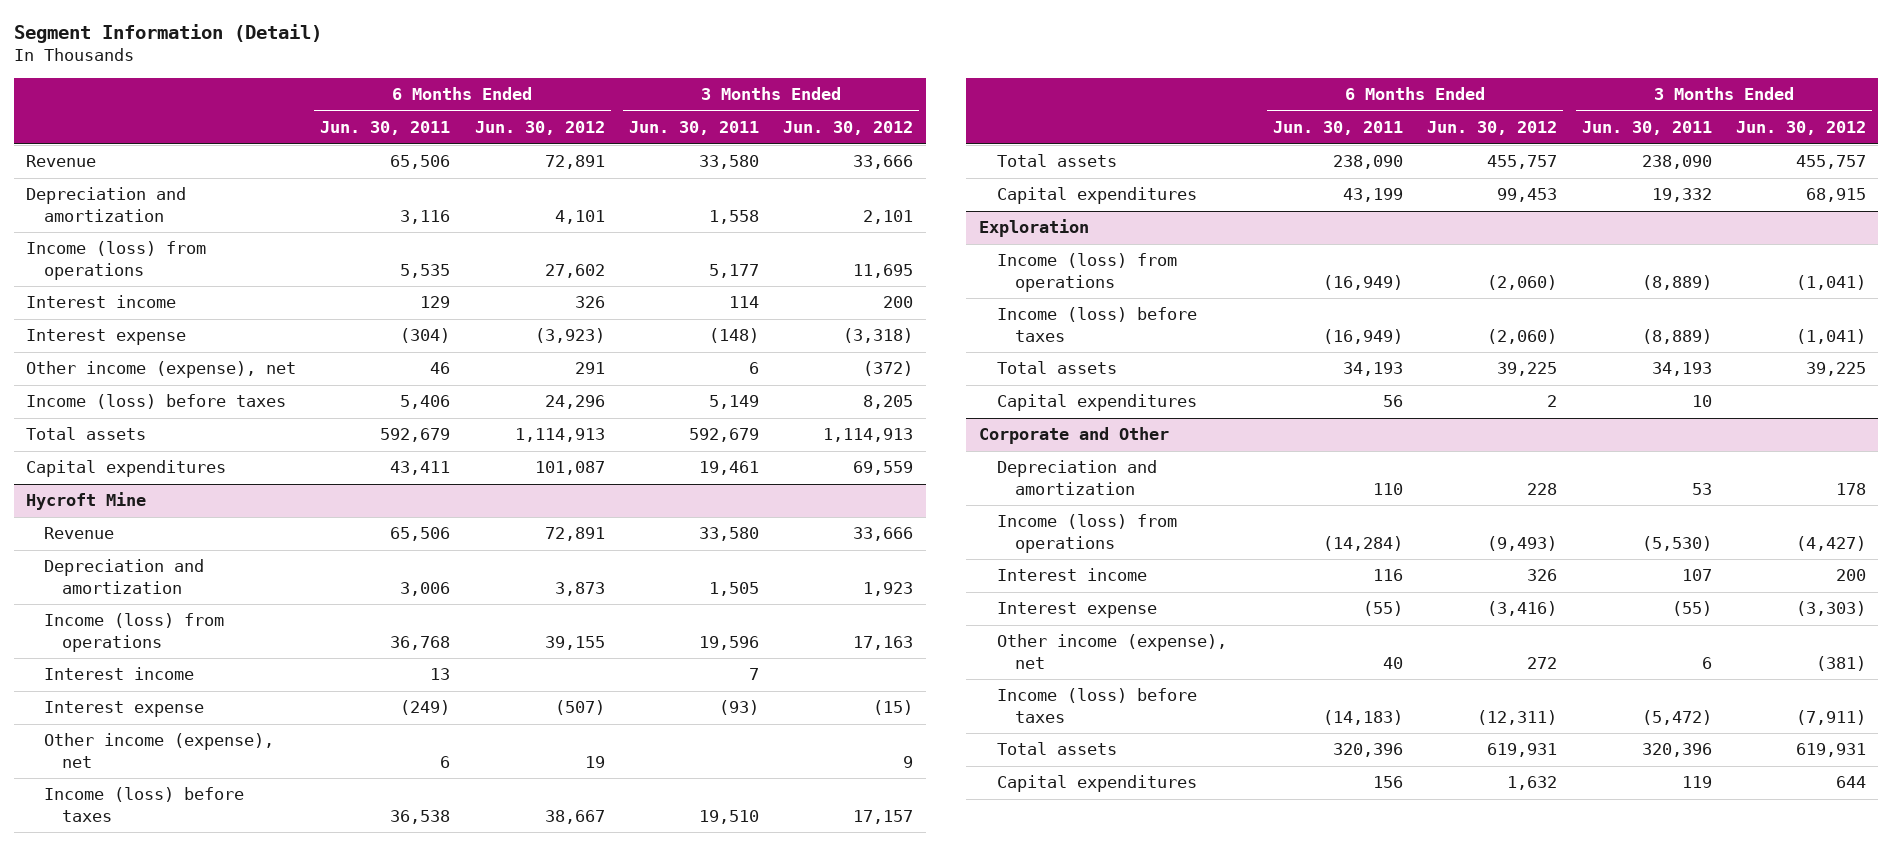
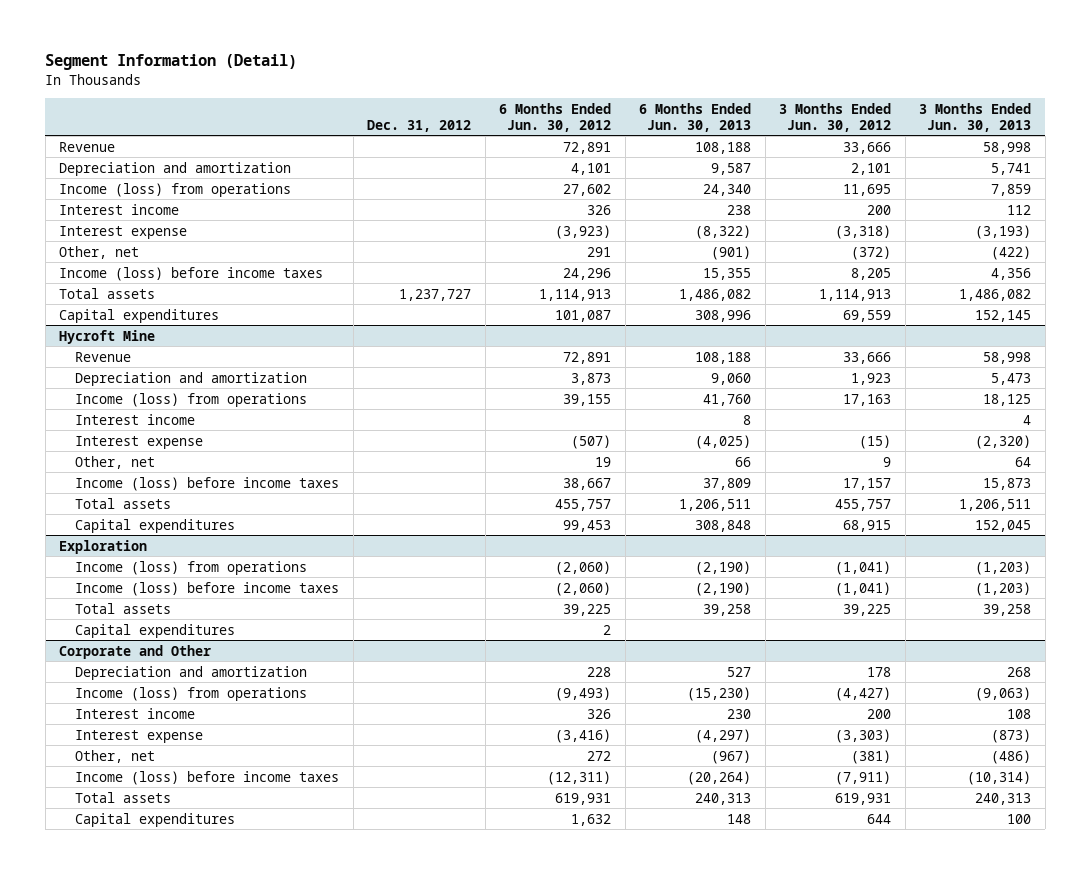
- | 6 Months Ended Jun. 30, 2011 | 6 Months Ended Jun. 30, 2012 | 3 Months Ended Jun. 30, 2011 | 3 Months Ended Jun. 30, 2012
+ | Dec. 31, 2012 | 6 Months Ended Jun. 30, 2012 | 6 Months Ended Jun. 30, 2013 | 3 Months Ended Jun. 30, 2012 | 3 Months Ended Jun. 30, 2013
- Other income (expense), net | 46 | 291 | 6 | (372)
- Income (loss) before taxes | 5,406 | 24,296 | 5,149 | 8,205
+ Other, net | | 291 | (901) | (372) | (422)
+ Income (loss) before income taxes | | 24,296 | 15,355 | 8,205 | 4,356
@ Hycroft Mine
- Other income (expense), net | 6 | 19 | | 9
- Income (loss) before taxes | 36,538 | 38,667 | 19,510 | 17,157
+ Other, net | | 19 | 66 | 9 | 64
+ Income (loss) before income taxes | | 38,667 | 37,809 | 17,157 | 15,873
@ Exploration
- Income (loss) before taxes | (16,949) | (2,060) | (8,889) | (1,041)
+ Income (loss) before income taxes | | (2,060) | (2,190) | (1,041) | (1,203)
@ Corporate and Other
- Other income (expense), net | 40 | 272 | 6 | (381)
- Income (loss) before taxes | (14,183) | (12,311) | (5,472) | (7,911)
+ Other, net | | 272 | (967) | (381) | (486)
+ Income (loss) before income taxes | | (12,311) | (20,264) | (7,911) | (10,314)

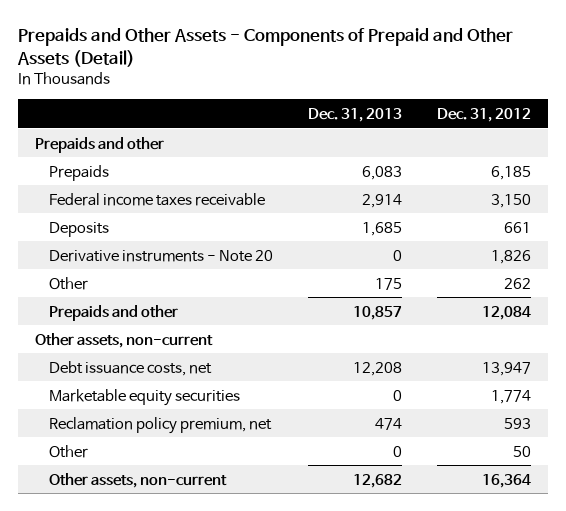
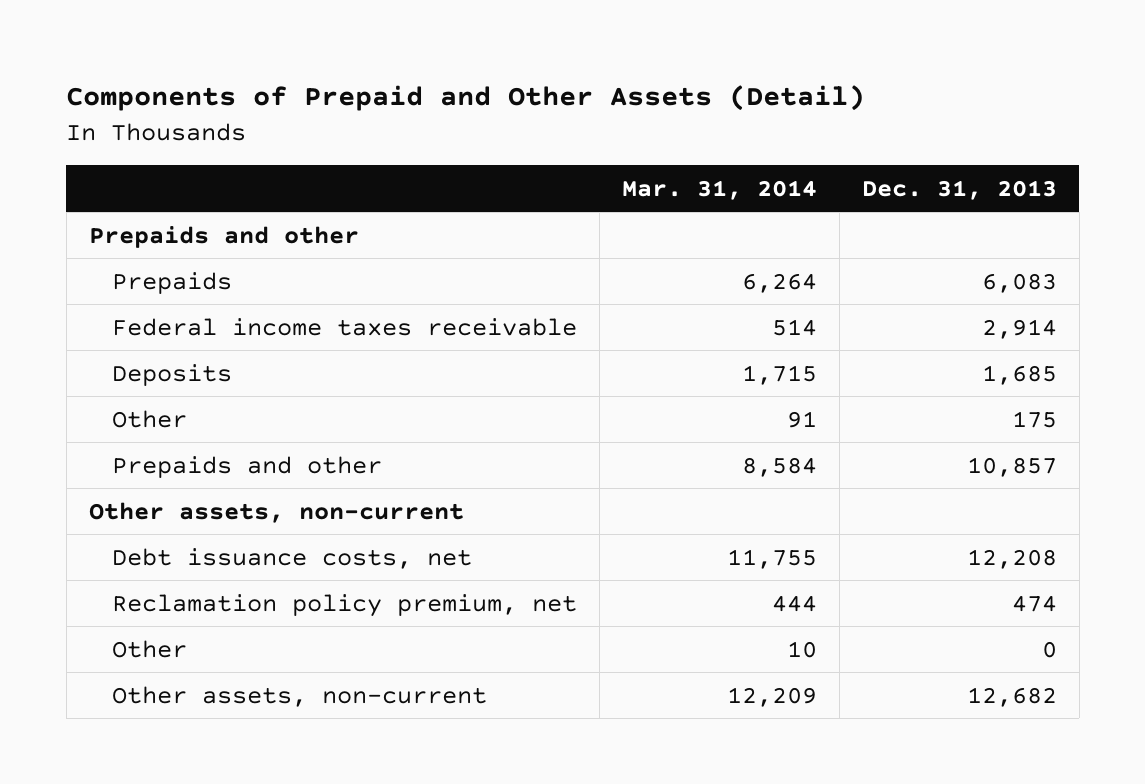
- Prepaids and Other Assets - Components of Prepaid and Other Assets (Detail)
+ Components of Prepaid and Other Assets (Detail)
- | Dec. 31, 2013 | Dec. 31, 2012
+ | Mar. 31, 2014 | Dec. 31, 2013
- Derivative instruments - Note 20 | 0 | 1,826
- Marketable equity securities | 0 | 1,774

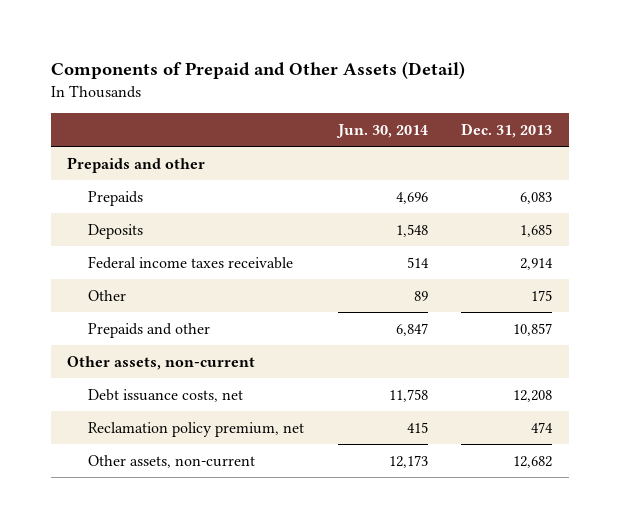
- | Mar. 31, 2014 | Dec. 31, 2013
+ | Jun. 30, 2014 | Dec. 31, 2013
moved down: Federal income taxes receivable | 514 | 2,914
- Other | 10 | 0

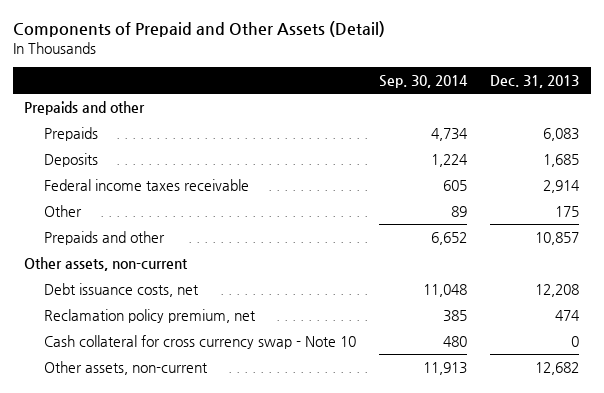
- | Jun. 30, 2014 | Dec. 31, 2013
+ | Sep. 30, 2014 | Dec. 31, 2013
+ Cash collateral for cross currency swap - Note 10 | 480 | 0

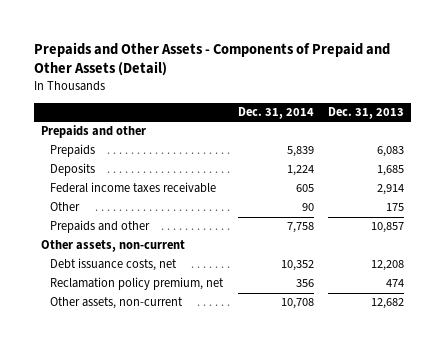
- Components of Prepaid and Other Assets (Detail)
+ Prepaids and Other Assets - Components of Prepaid and Other Assets (Detail)
- | Sep. 30, 2014 | Dec. 31, 2013
+ | Dec. 31, 2014 | Dec. 31, 2013
- Cash collateral for cross currency swap - Note 10 | 480 | 0

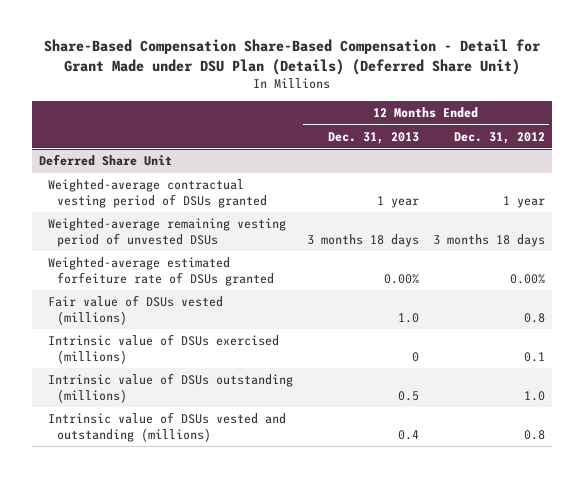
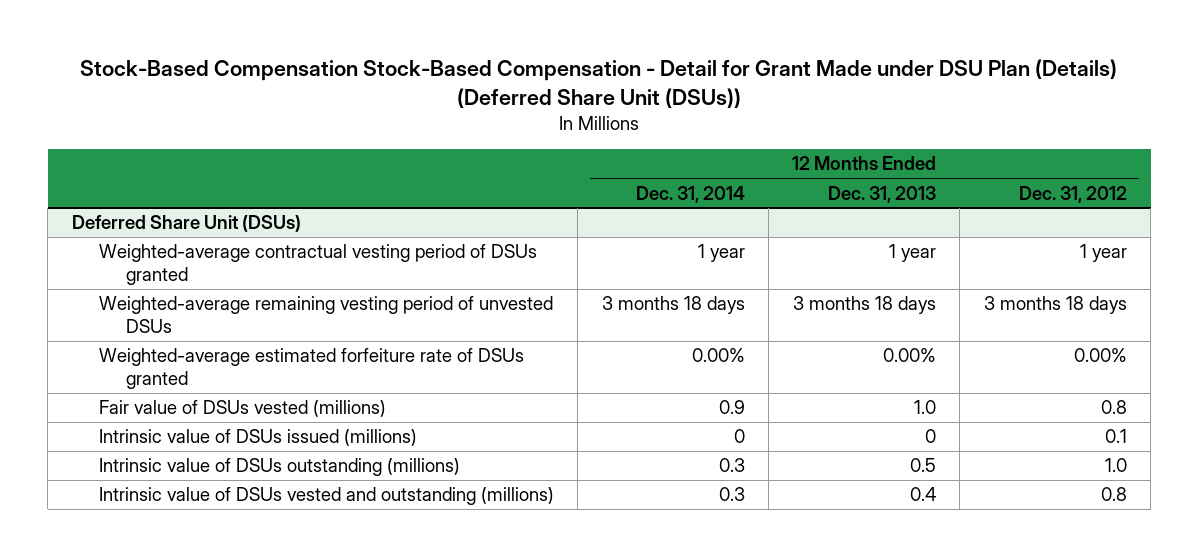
- Share-Based Compensation Share-Based Compensation - Detail for Grant Made under DSU Plan (Details) (Deferred Share Unit)
+ Stock-Based Compensation Stock-Based Compensation - Detail for Grant Made under DSU Plan (Details) (Deferred Share Unit (DSUs))
- | 12 Months Ended Dec. 31, 2013 | 12 Months Ended Dec. 31, 2012
+ | 12 Months Ended Dec. 31, 2014 | 12 Months Ended Dec. 31, 2013 | 12 Months Ended Dec. 31, 2012
- Deferred Share Unit
+ Deferred Share Unit (DSUs)
- Intrinsic value of DSUs exercised (millions) | 0 | 0.1
+ Intrinsic value of DSUs issued (millions) | 0 | 0 | 0.1

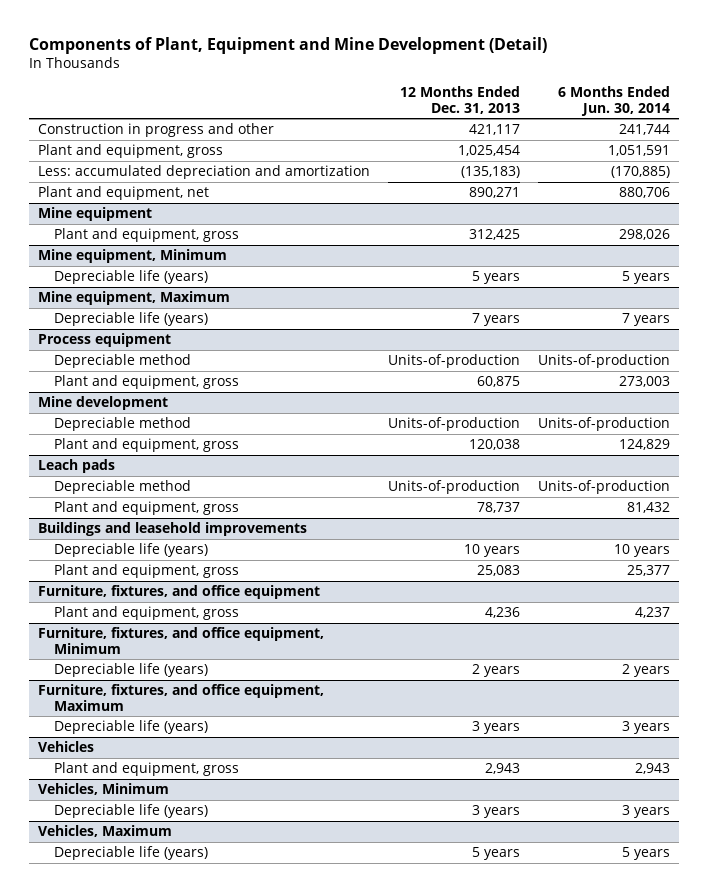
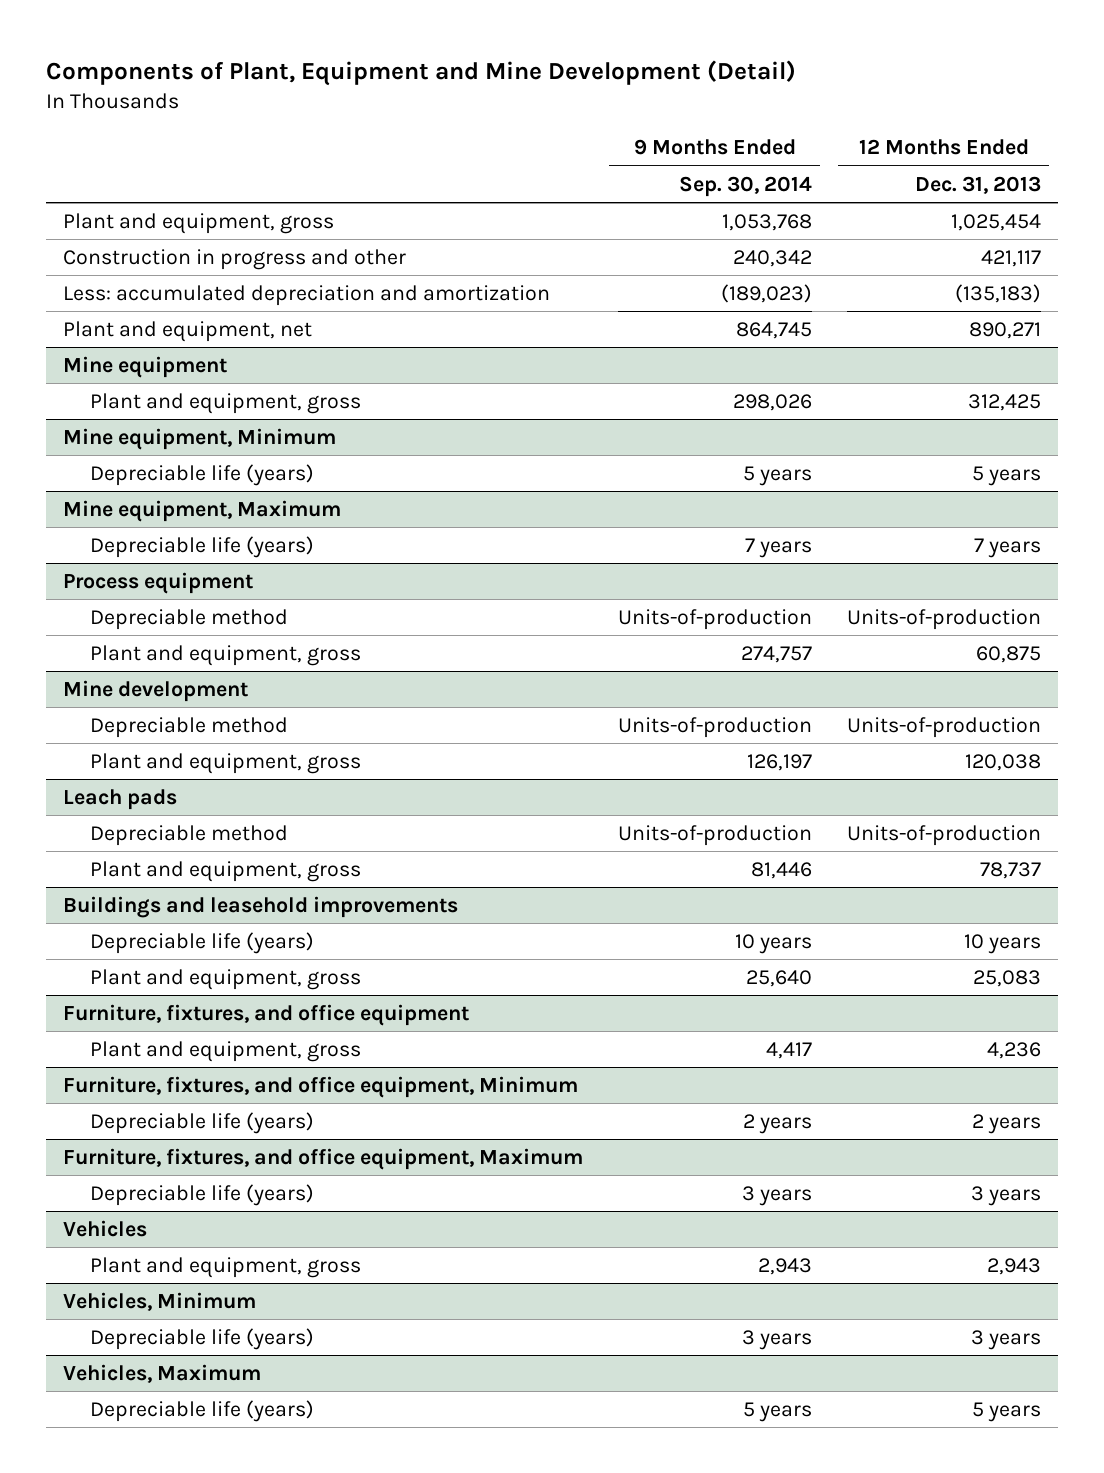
- | 12 Months Ended Dec. 31, 2013 | 6 Months Ended Jun. 30, 2014
+ | 9 Months Ended Sep. 30, 2014 | 12 Months Ended Dec. 31, 2013
moved down: Construction in progress and other | 240,342 | 421,117

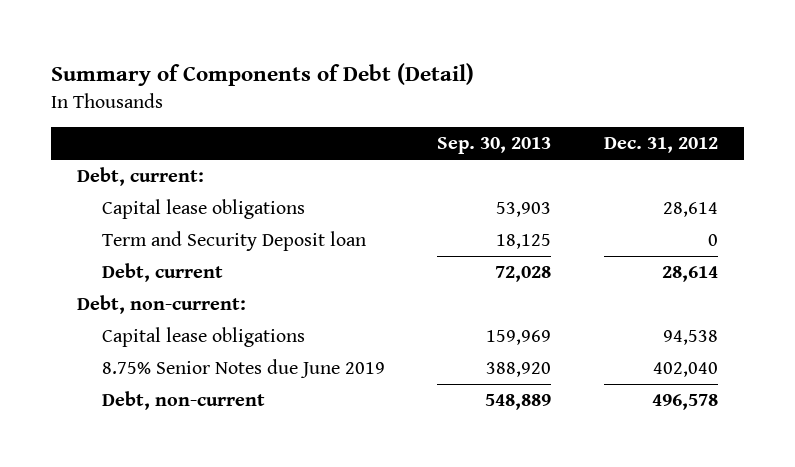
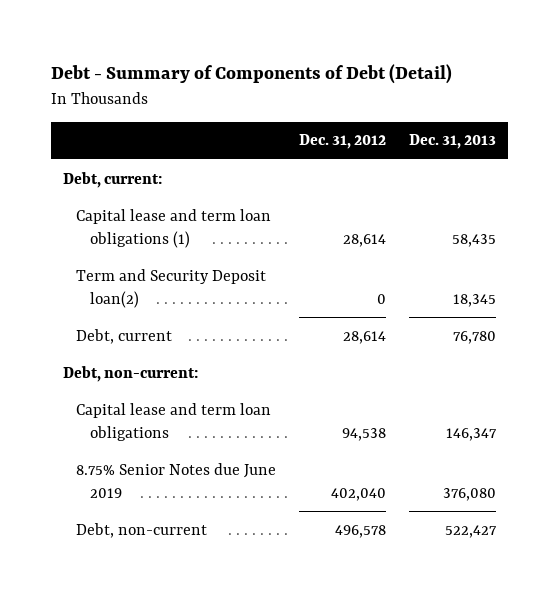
- Summary of Components of Debt (Detail)
+ Debt - Summary of Components of Debt (Detail)
- | Sep. 30, 2013 | Dec. 31, 2012
+ | Dec. 31, 2012 | Dec. 31, 2013
- Capital lease obligations | 53,903 | 28,614
- Term and Security Deposit loan | 18,125 | 0
+ Capital lease and term loan obligations (1) | 28,614 | 58,435
+ Term and Security Deposit loan(2) | 0 | 18,345
- Capital lease obligations | 159,969 | 94,538
+ Capital lease and term loan obligations | 94,538 | 146,347

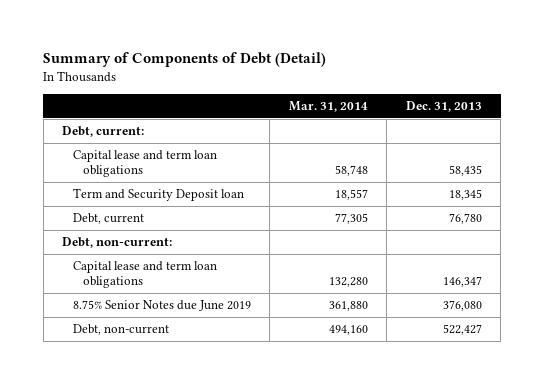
- Debt - Summary of Components of Debt (Detail)
+ Summary of Components of Debt (Detail)
- | Dec. 31, 2012 | Dec. 31, 2013
+ | Mar. 31, 2014 | Dec. 31, 2013
- Capital lease and term loan obligations (1) | 28,614 | 58,435
- Term and Security Deposit loan(2) | 0 | 18,345
+ Capital lease and term loan obligations | 58,748 | 58,435
+ Term and Security Deposit loan | 18,557 | 18,345

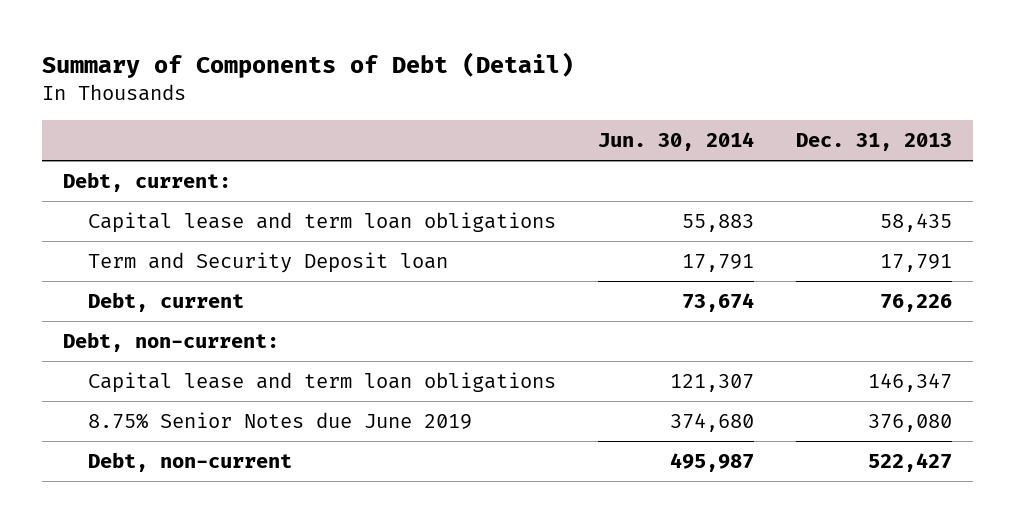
- | Mar. 31, 2014 | Dec. 31, 2013
+ | Jun. 30, 2014 | Dec. 31, 2013
- Term and Security Deposit loan | 18,557 | 18,345
- Debt, current | 77,305 | 76,780
+ Term and Security Deposit loan | 17,791 | 17,791
+ Debt, current | 73,674 | 76,226

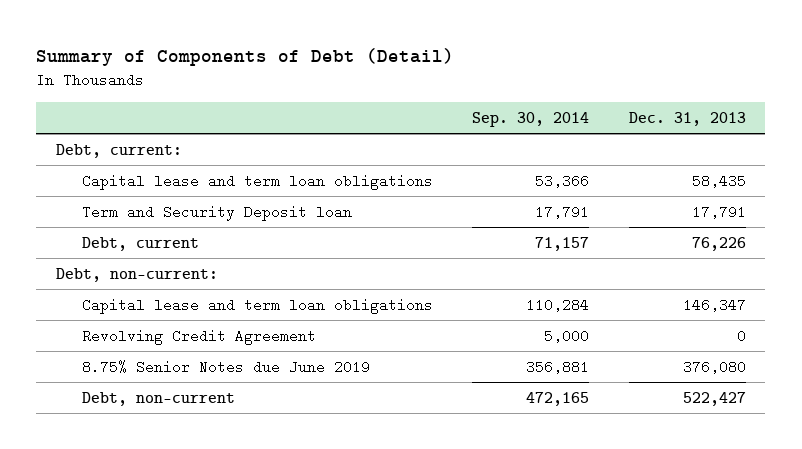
- | Jun. 30, 2014 | Dec. 31, 2013
+ | Sep. 30, 2014 | Dec. 31, 2013
+ Revolving Credit Agreement | 5,000 | 0

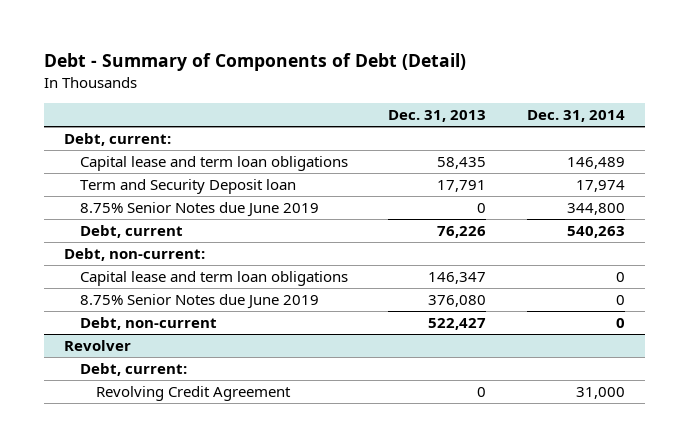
- Summary of Components of Debt (Detail)
+ Debt - Summary of Components of Debt (Detail)
- | Sep. 30, 2014 | Dec. 31, 2013
+ | Dec. 31, 2013 | Dec. 31, 2014
+ 8.75% Senior Notes due June 2019 | 0 | 344,800
- Revolving Credit Agreement | 5,000 | 0
+ Revolver
+ Debt, current:
+ Revolving Credit Agreement | 0 | 31,000

